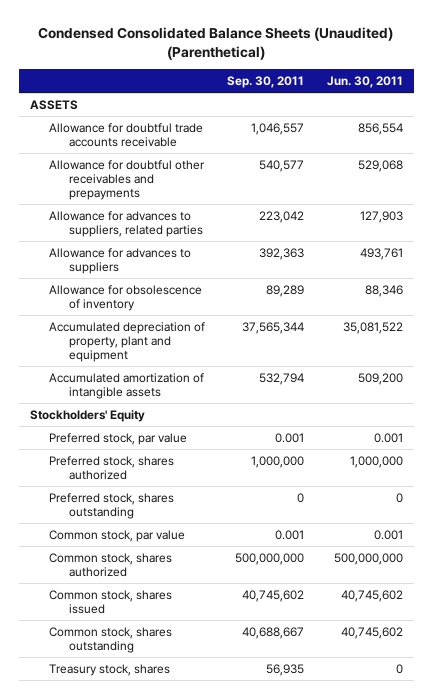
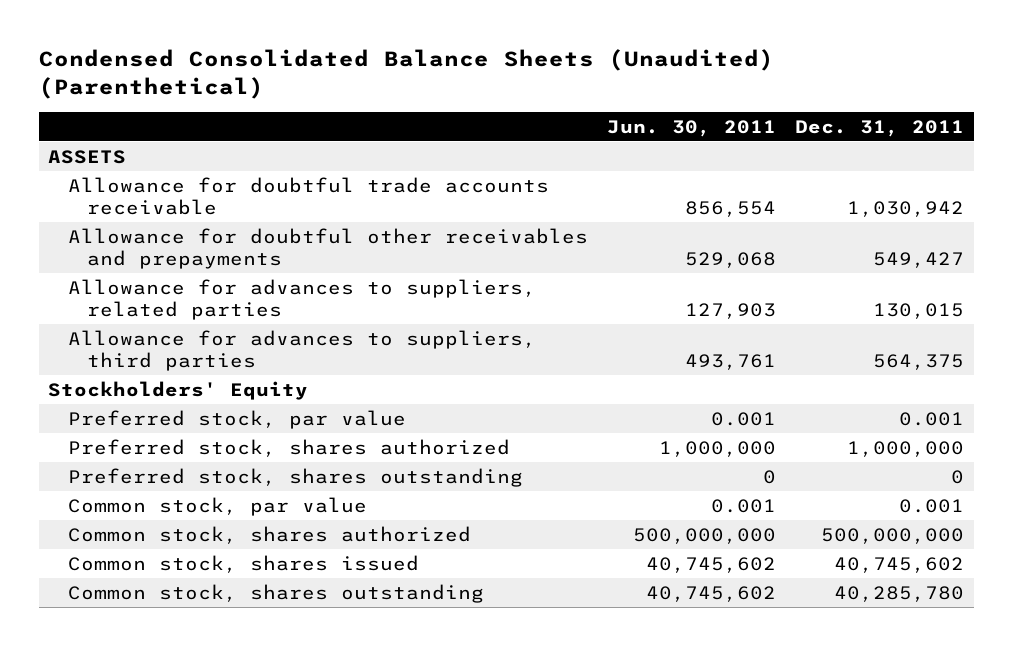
- | Sep. 30, 2011 | Jun. 30, 2011
+ | Jun. 30, 2011 | Dec. 31, 2011
- Allowance for advances to suppliers | 392,363 | 493,761
- Allowance for obsolescence of inventory | 89,289 | 88,346
- Accumulated depreciation of property, plant and equipment | 37,565,344 | 35,081,522
- Accumulated amortization of intangible assets | 532,794 | 509,200
+ Allowance for advances to suppliers, third parties | 493,761 | 564,375
- Treasury stock, shares | 56,935 | 0

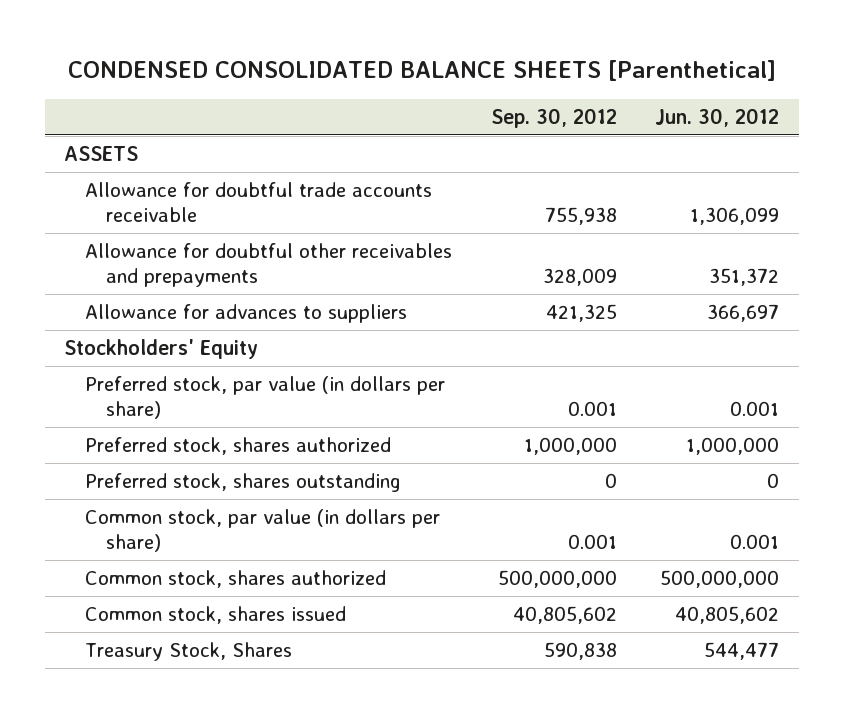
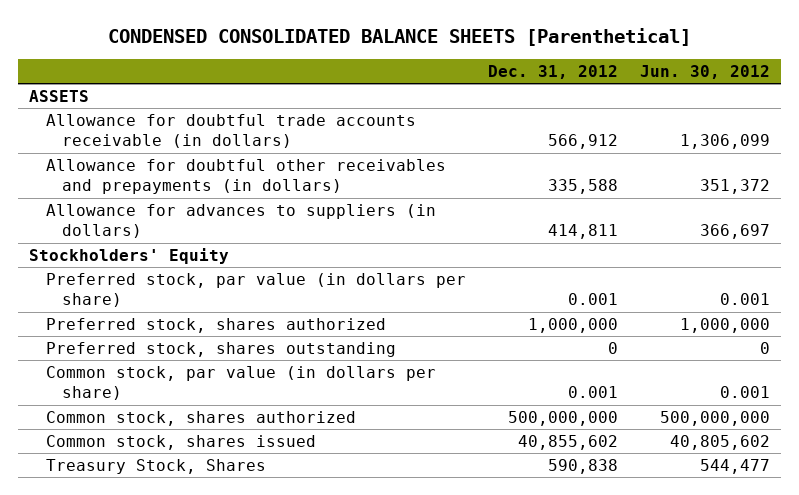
- | Sep. 30, 2012 | Jun. 30, 2012
+ | Dec. 31, 2012 | Jun. 30, 2012
- Allowance for doubtful trade accounts receivable | 755,938 | 1,306,099
- Allowance for doubtful other receivables and prepayments | 328,009 | 351,372
- Allowance for advances to suppliers | 421,325 | 366,697
+ Allowance for doubtful trade accounts receivable (in dollars) | 566,912 | 1,306,099
+ Allowance for doubtful other receivables and prepayments (in dollars) | 335,588 | 351,372
+ Allowance for advances to suppliers (in dollars) | 414,811 | 366,697

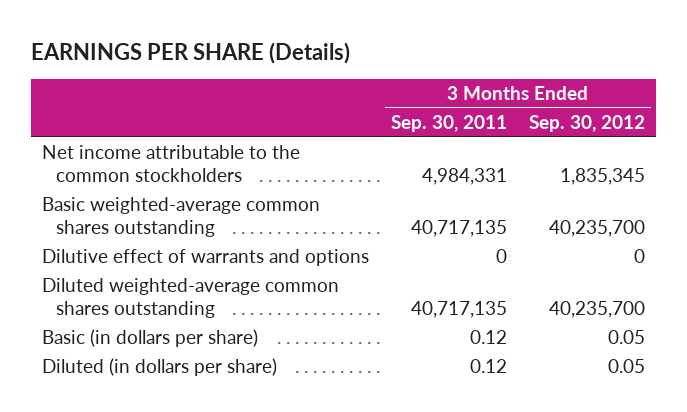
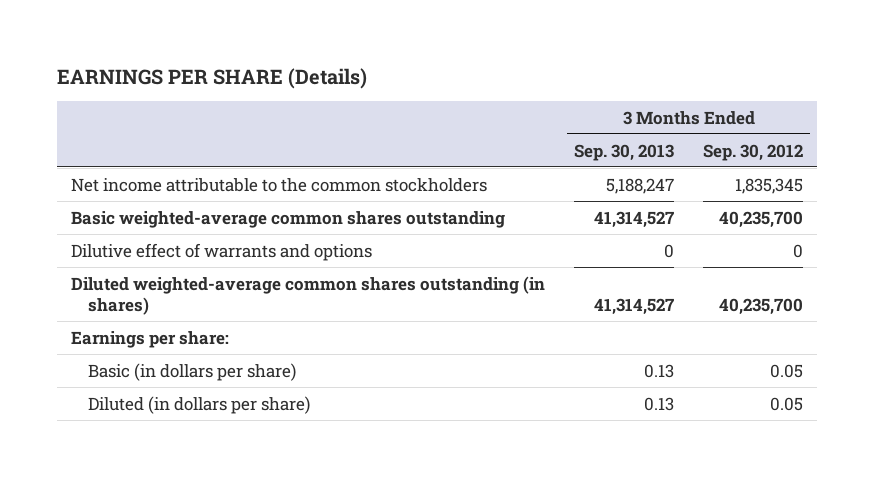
- | 3 Months Ended Sep. 30, 2011 | 3 Months Ended Sep. 30, 2012
+ | 3 Months Ended Sep. 30, 2013 | 3 Months Ended Sep. 30, 2012
- Diluted weighted-average common shares outstanding | 40,717,135 | 40,235,700
+ Diluted weighted-average common shares outstanding (in shares) | 41,314,527 | 40,235,700
+ Earnings per share:

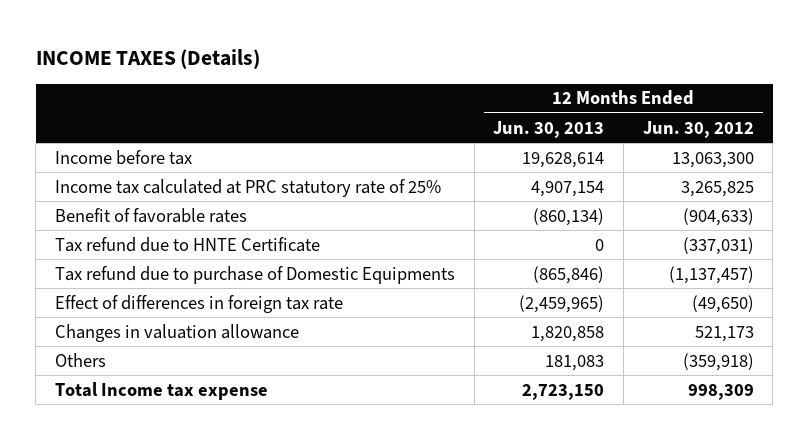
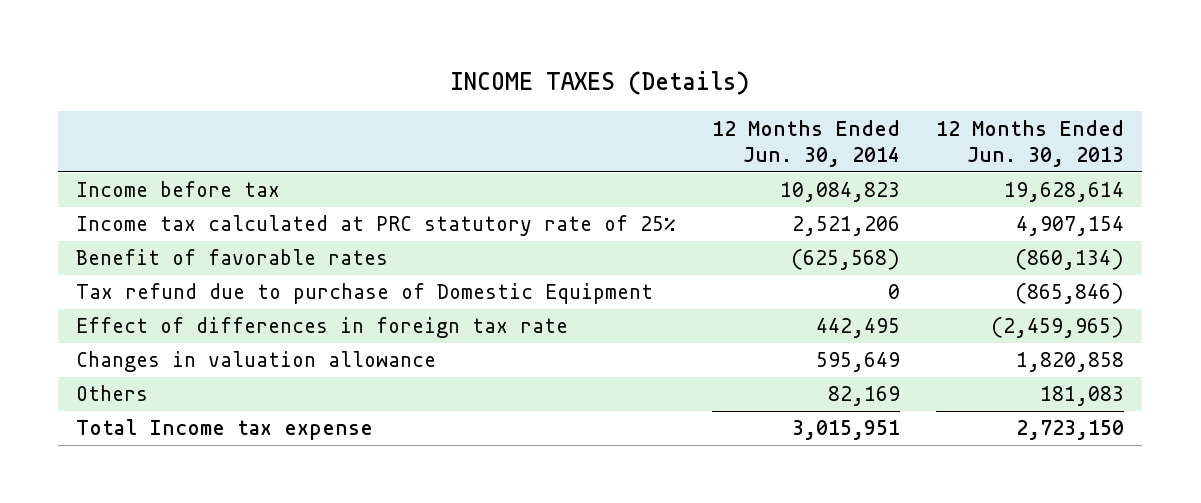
- | 12 Months Ended Jun. 30, 2013 | 12 Months Ended Jun. 30, 2012
+ | 12 Months Ended Jun. 30, 2014 | 12 Months Ended Jun. 30, 2013
- Tax refund due to HNTE Certificate | 0 | (337,031)
- Tax refund due to purchase of Domestic Equipments | (865,846) | (1,137,457)
+ Tax refund due to purchase of Domestic Equipment | 0 | (865,846)

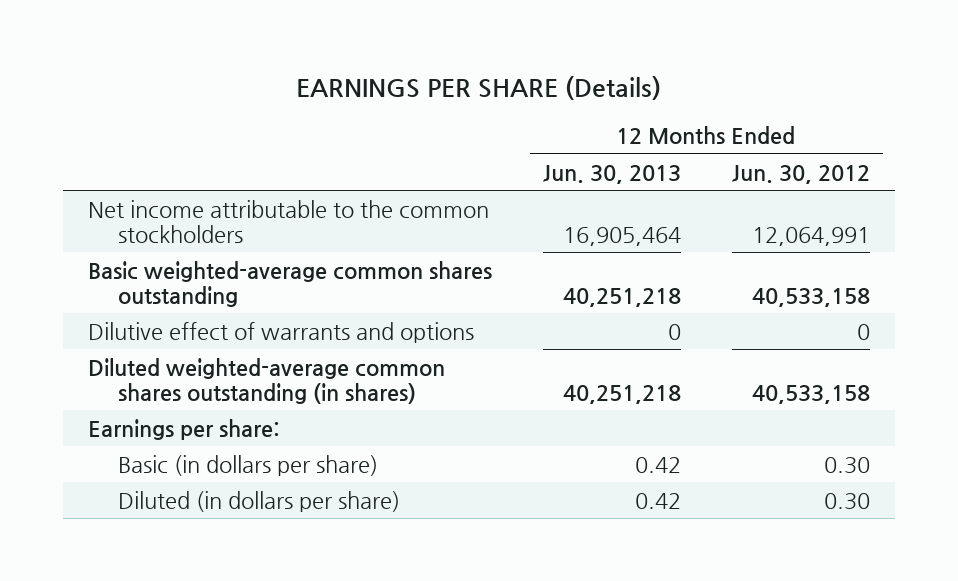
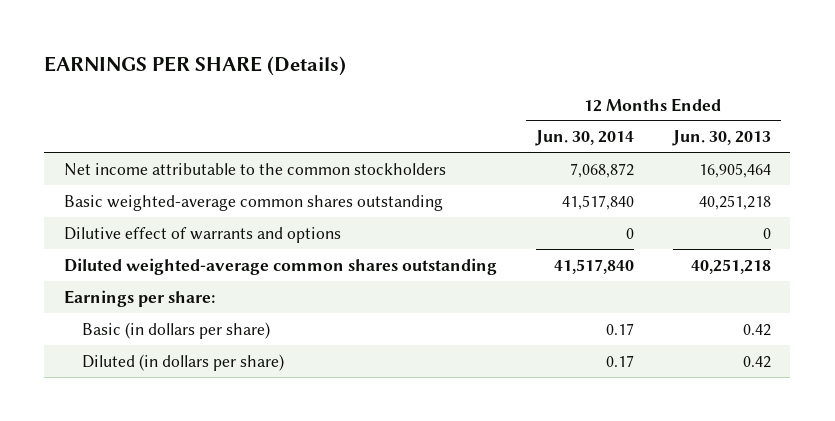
- | 12 Months Ended Jun. 30, 2013 | 12 Months Ended Jun. 30, 2012
+ | 12 Months Ended Jun. 30, 2014 | 12 Months Ended Jun. 30, 2013
- Diluted weighted-average common shares outstanding (in shares) | 40,251,218 | 40,533,158
+ Diluted weighted-average common shares outstanding | 41,517,840 | 40,251,218

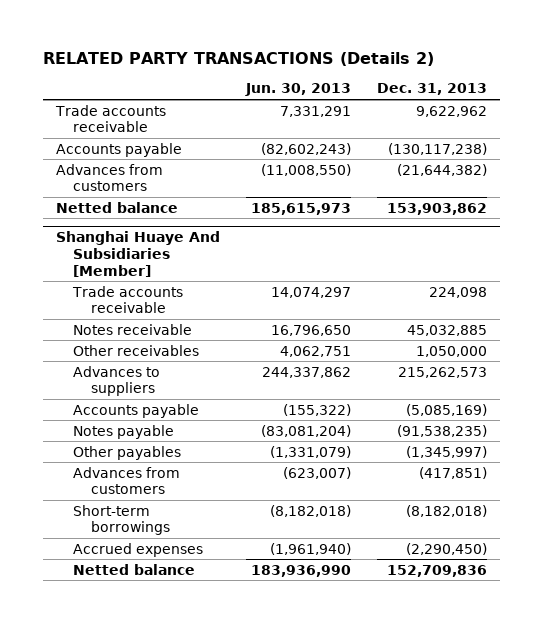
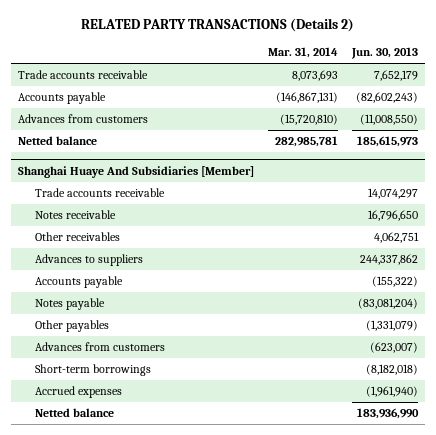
- | Jun. 30, 2013 | Dec. 31, 2013
+ | Mar. 31, 2014 | Jun. 30, 2013
- Trade accounts receivable | 7,331,291 | 9,622,962
+ Trade accounts receivable | 8,073,693 | 7,652,179

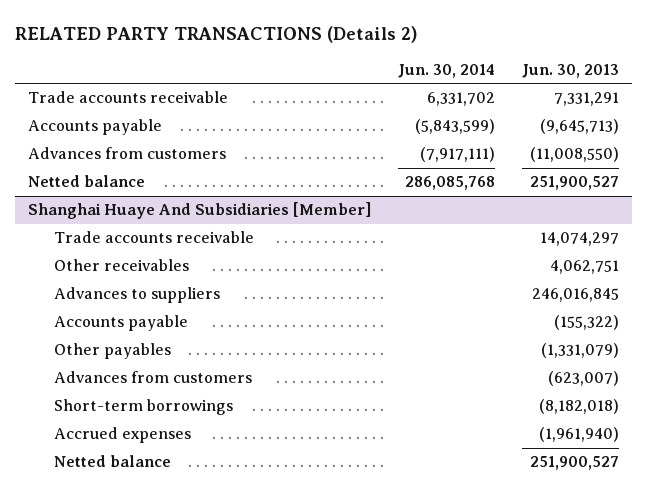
- | Mar. 31, 2014 | Jun. 30, 2013
+ | Jun. 30, 2014 | Jun. 30, 2013
- Trade accounts receivable | 8,073,693 | 7,652,179
- Accounts payable | (146,867,131) | (82,602,243)
+ Trade accounts receivable | 6,331,702 | 7,331,291
+ Accounts payable | (5,843,599) | (9,645,713)
- Netted balance | 282,985,781 | 185,615,973
+ Netted balance | 286,085,768 | 251,900,527
@ Shanghai Huaye And Subsidiaries [Member]
- Notes receivable | | 16,796,650
- Advances to suppliers | | 244,337,862
+ Advances to suppliers | | 246,016,845
- Notes payable | | (83,081,204)
- Netted balance | | 183,936,990
+ Netted balance | | 251,900,527

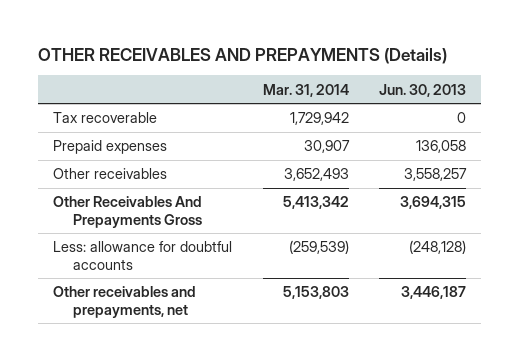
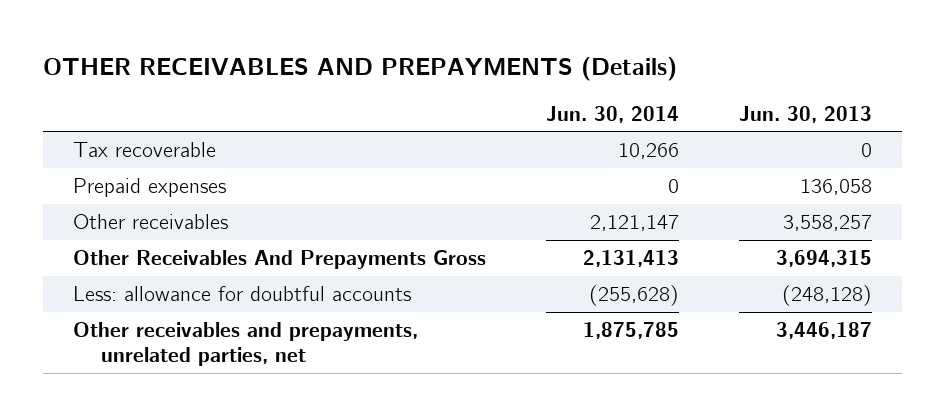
- | Mar. 31, 2014 | Jun. 30, 2013
+ | Jun. 30, 2014 | Jun. 30, 2013
- Other receivables and prepayments, net | 5,153,803 | 3,446,187
+ Other receivables and prepayments, unrelated parties, net | 1,875,785 | 3,446,187

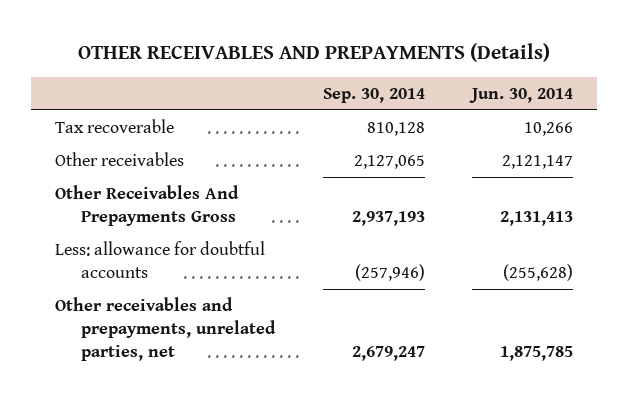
- | Jun. 30, 2014 | Jun. 30, 2013
+ | Sep. 30, 2014 | Jun. 30, 2014
- Prepaid expenses | 0 | 136,058

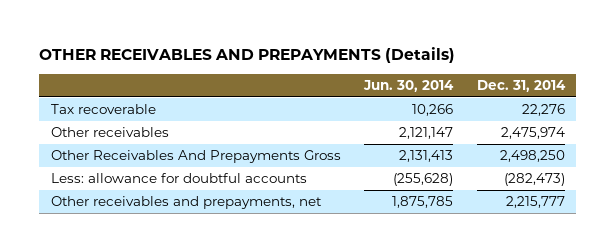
- | Sep. 30, 2014 | Jun. 30, 2014
+ | Jun. 30, 2014 | Dec. 31, 2014
- Other receivables and prepayments, unrelated parties, net | 2,679,247 | 1,875,785
+ Other receivables and prepayments, net | 1,875,785 | 2,215,777

